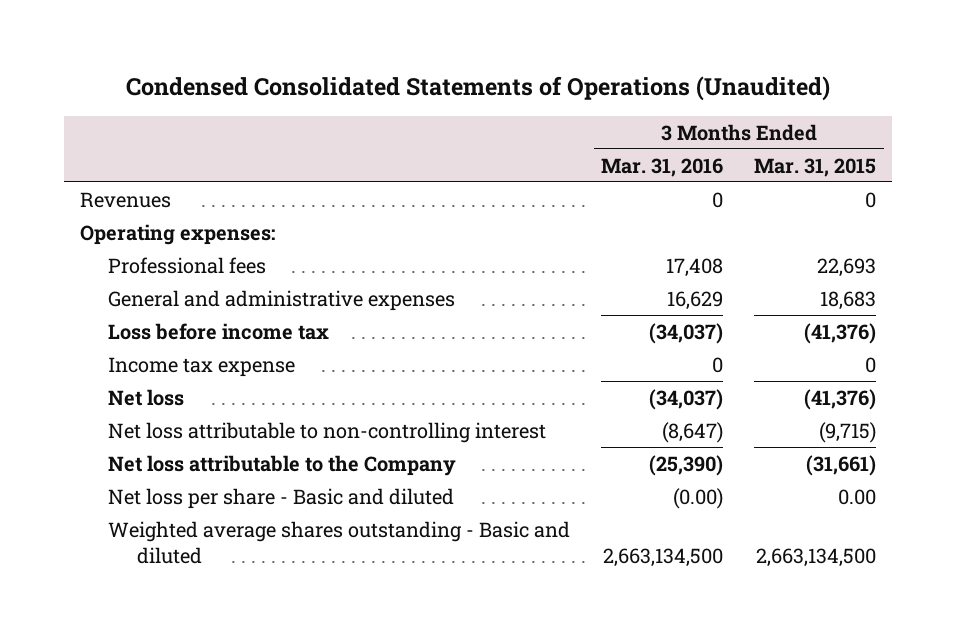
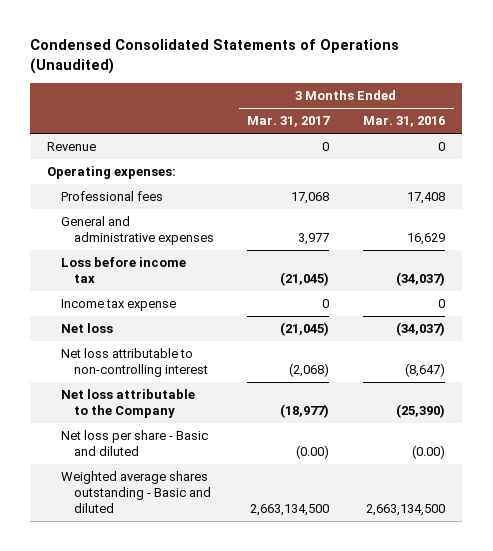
- | 3 Months Ended Mar. 31, 2016 | 3 Months Ended Mar. 31, 2015
+ | 3 Months Ended Mar. 31, 2017 | 3 Months Ended Mar. 31, 2016
- Revenues | 0 | 0
+ Revenue | 0 | 0

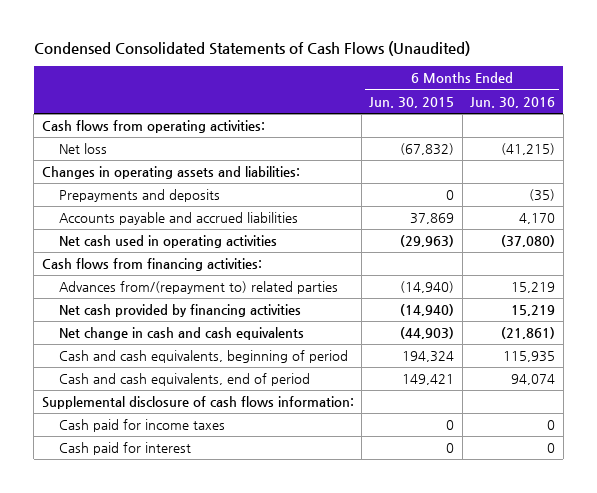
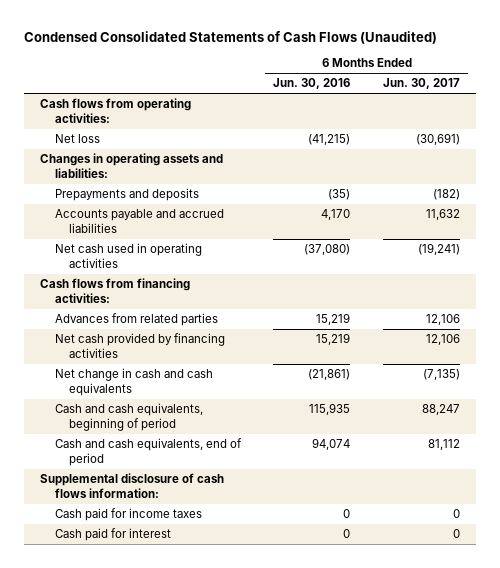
- | 6 Months Ended Jun. 30, 2015 | 6 Months Ended Jun. 30, 2016
+ | 6 Months Ended Jun. 30, 2016 | 6 Months Ended Jun. 30, 2017
- Advances from/(repayment to) related parties | (14,940) | 15,219
+ Advances from related parties | 15,219 | 12,106

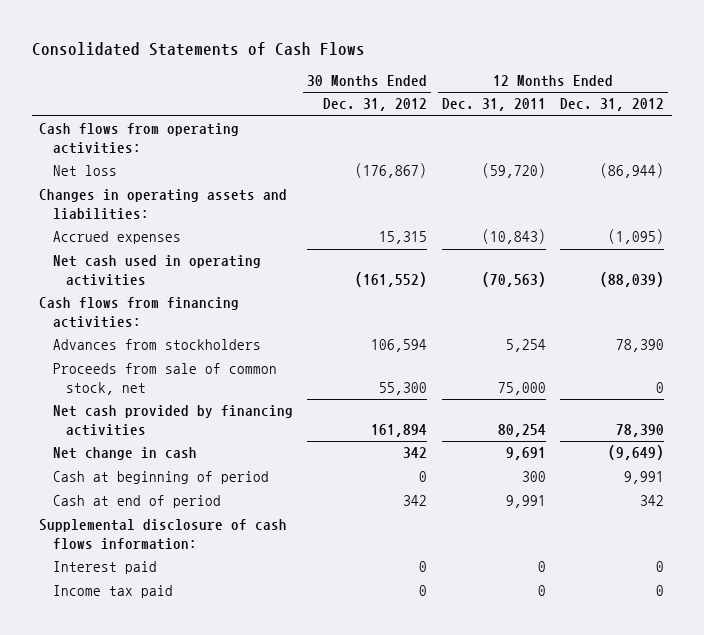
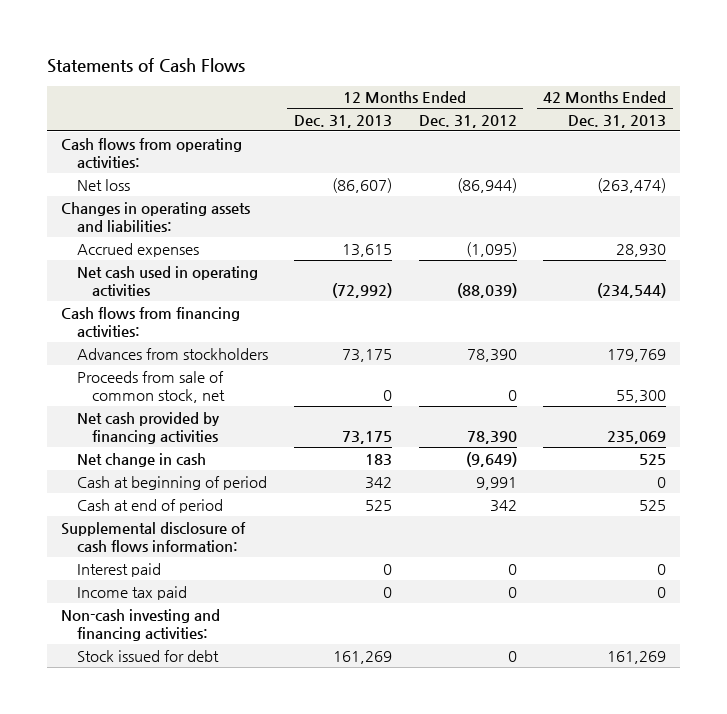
- Consolidated Statements of Cash Flows
+ Statements of Cash Flows
- | 30 Months Ended Dec. 31, 2012 | 12 Months Ended Dec. 31, 2011 | 12 Months Ended Dec. 31, 2012
+ | 12 Months Ended Dec. 31, 2013 | 12 Months Ended Dec. 31, 2012 | 42 Months Ended Dec. 31, 2013
+ Non-cash investing and financing activities:
+ Stock issued for debt | 161,269 | 0 | 161,269

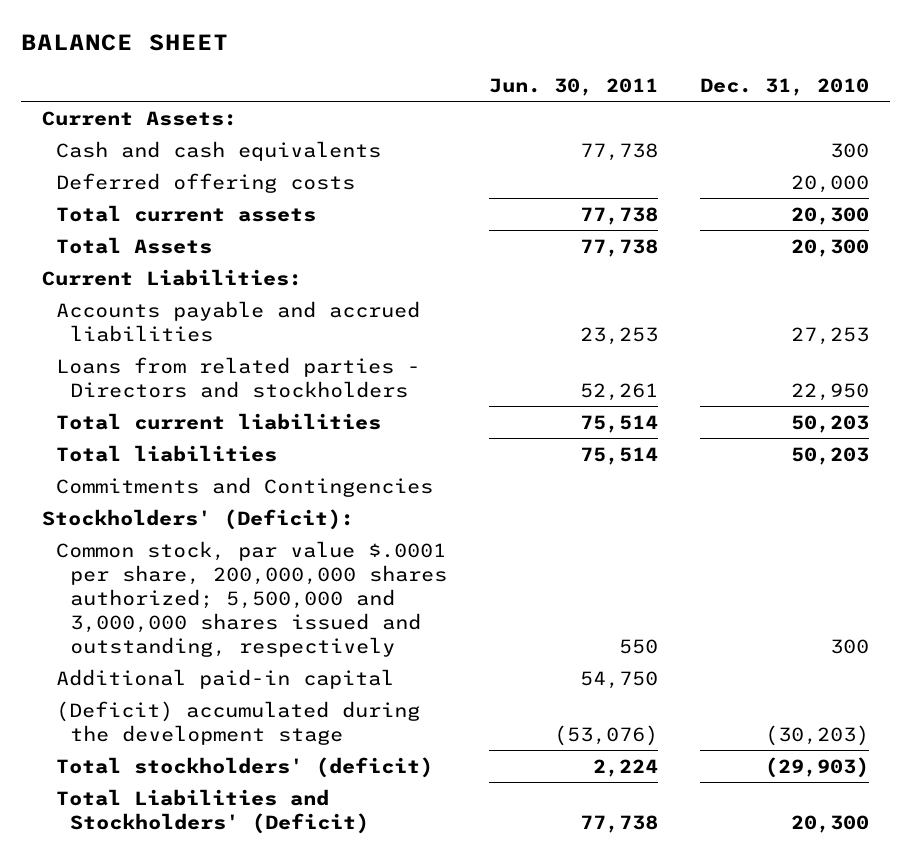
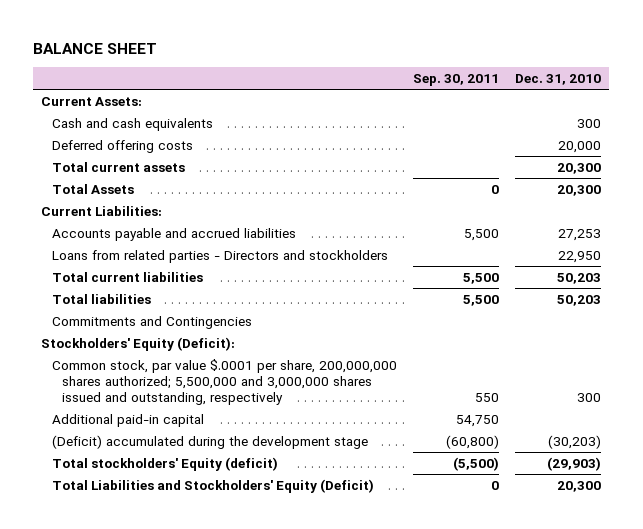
- | Jun. 30, 2011 | Dec. 31, 2010
+ | Sep. 30, 2011 | Dec. 31, 2010
- Stockholders' (Deficit):
+ Stockholders' Equity (Deficit):
- Total stockholders' (deficit) | 2,224 | (29,903)
- Total Liabilities and Stockholders' (Deficit) | 77,738 | 20,300
+ Total stockholders' Equity (deficit) | (5,500) | (29,903)
+ Total Liabilities and Stockholders' Equity (Deficit) | 0 | 20,300

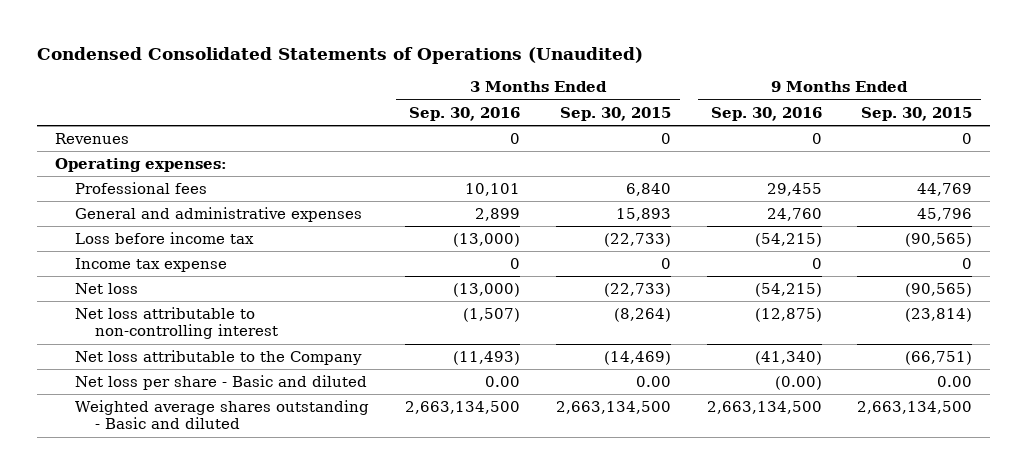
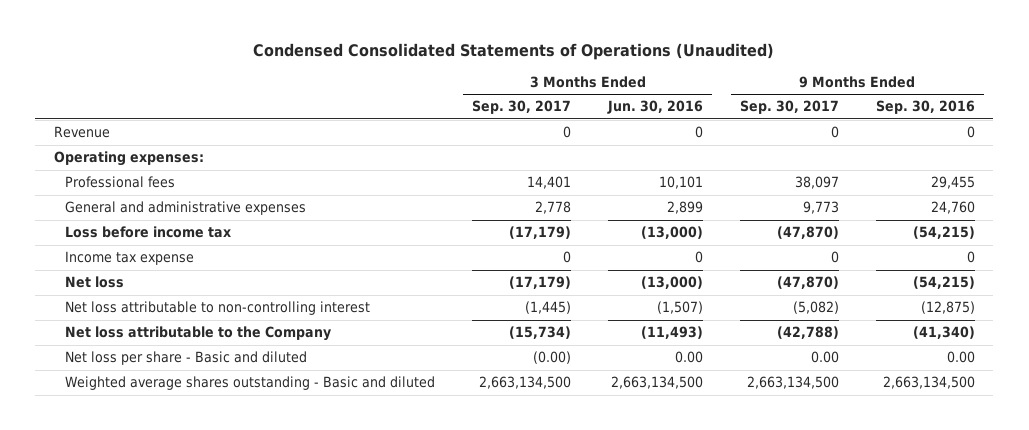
- | 3 Months Ended Sep. 30, 2016 | 3 Months Ended Sep. 30, 2015 | 9 Months Ended Sep. 30, 2016 | 9 Months Ended Sep. 30, 2015
+ | 3 Months Ended Sep. 30, 2017 | 3 Months Ended Jun. 30, 2016 | 9 Months Ended Sep. 30, 2017 | 9 Months Ended Sep. 30, 2016
- Revenues | 0 | 0 | 0 | 0
+ Revenue | 0 | 0 | 0 | 0
- Net loss per share - Basic and diluted | 0.00 | 0.00 | (0.00) | 0.00
+ Net loss per share - Basic and diluted | (0.00) | 0.00 | 0.00 | 0.00

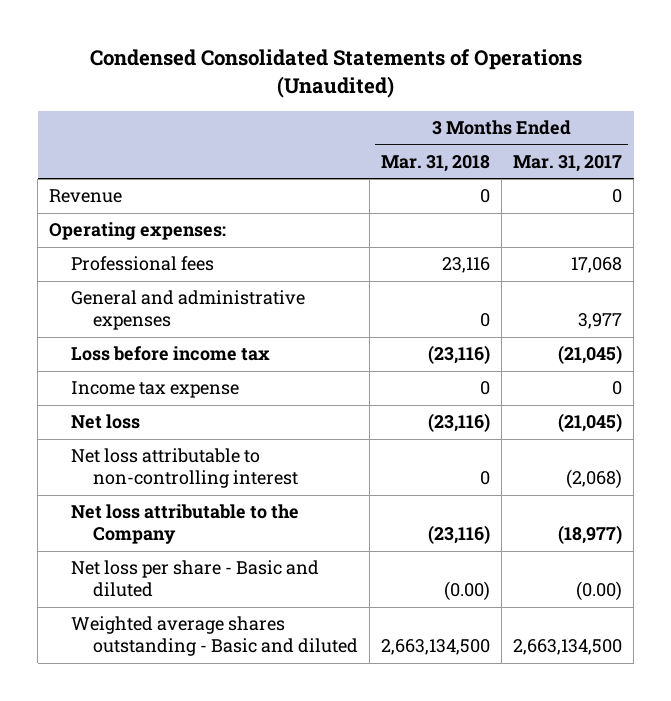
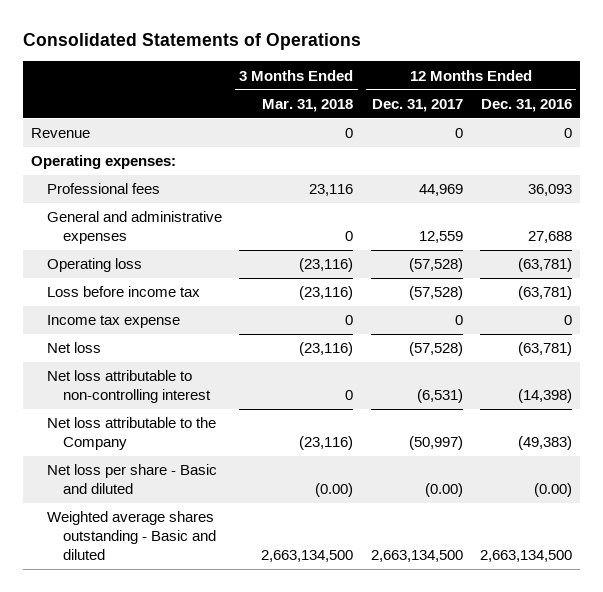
- Condensed Consolidated Statements of Operations (Unaudited)
+ Consolidated Statements of Operations
- | 3 Months Ended Mar. 31, 2018 | 3 Months Ended Mar. 31, 2017
+ | 3 Months Ended Mar. 31, 2018 | 12 Months Ended Dec. 31, 2017 | 12 Months Ended Dec. 31, 2016
+ Operating loss | (23,116) | (57,528) | (63,781)

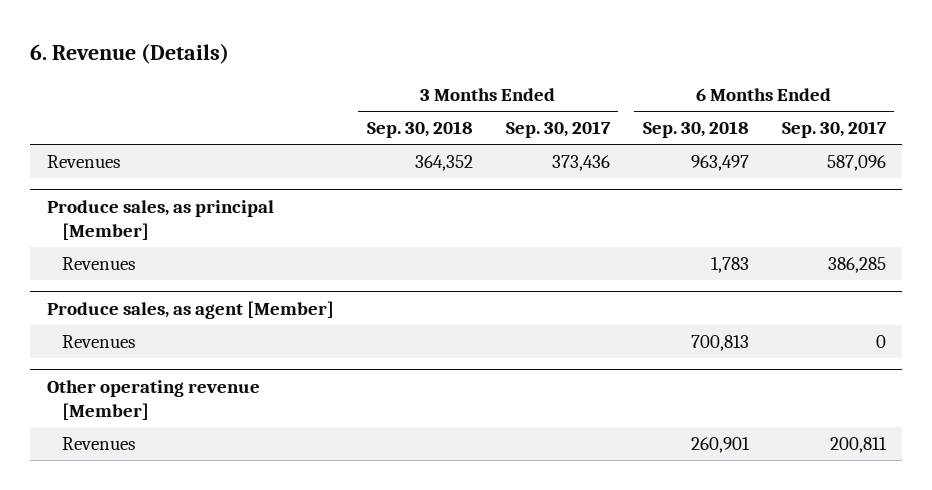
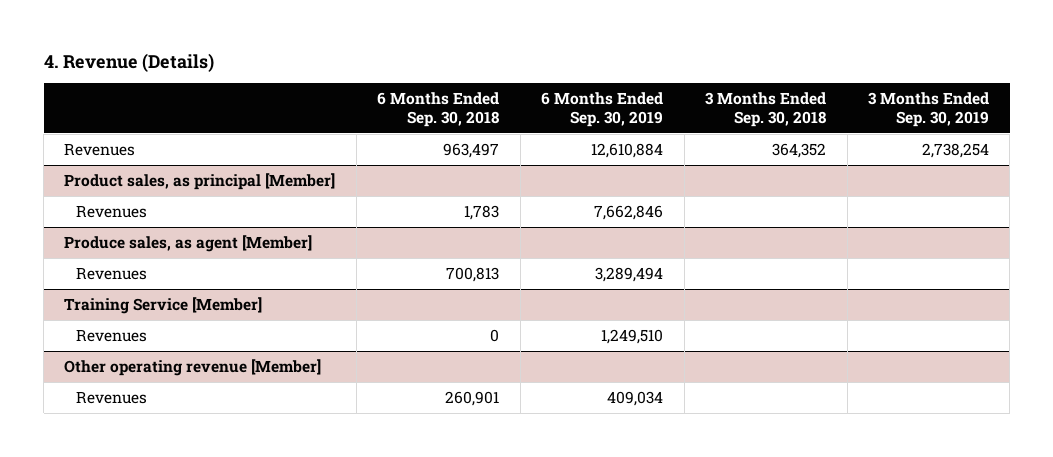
- 6. Revenue (Details)
+ 4. Revenue (Details)
- | 3 Months Ended Sep. 30, 2018 | 3 Months Ended Sep. 30, 2017 | 6 Months Ended Sep. 30, 2018 | 6 Months Ended Sep. 30, 2017
+ | 6 Months Ended Sep. 30, 2018 | 6 Months Ended Sep. 30, 2019 | 3 Months Ended Sep. 30, 2018 | 3 Months Ended Sep. 30, 2019
- Produce sales, as principal [Member]
+ Product sales, as principal [Member]
+ Training Service [Member]
+ Revenues | 0 | 1,249,510 | |

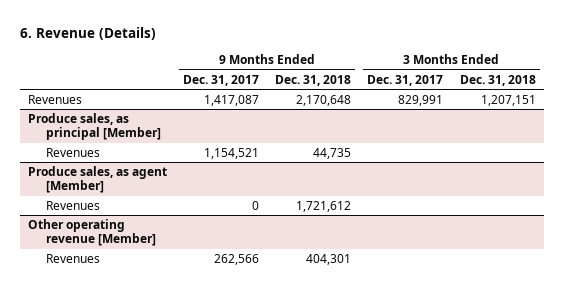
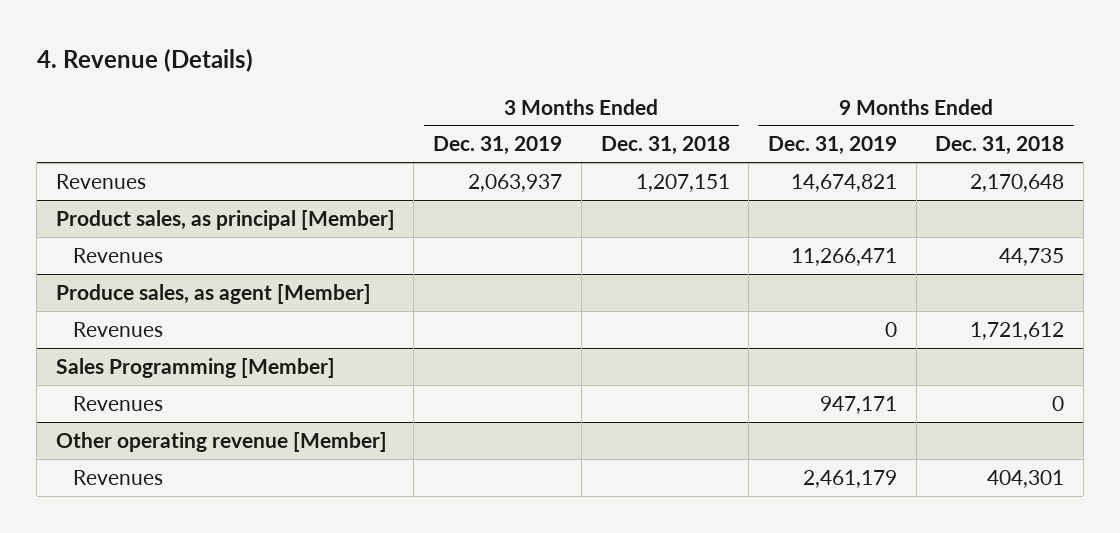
- 6. Revenue (Details)
+ 4. Revenue (Details)
- | 9 Months Ended Dec. 31, 2017 | 9 Months Ended Dec. 31, 2018 | 3 Months Ended Dec. 31, 2017 | 3 Months Ended Dec. 31, 2018
+ | 3 Months Ended Dec. 31, 2019 | 3 Months Ended Dec. 31, 2018 | 9 Months Ended Dec. 31, 2019 | 9 Months Ended Dec. 31, 2018
- Produce sales, as principal [Member]
+ Product sales, as principal [Member]
+ Sales Programming [Member]
+ Revenues | | | 947,171 | 0

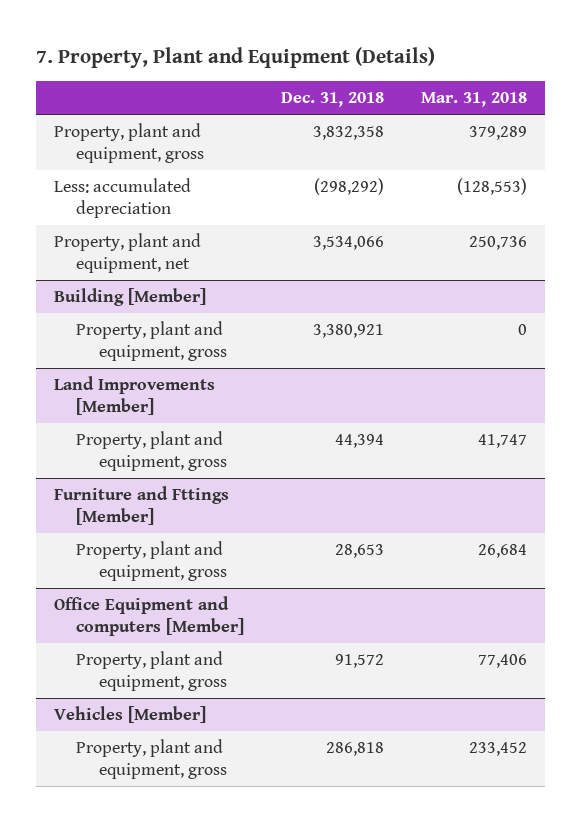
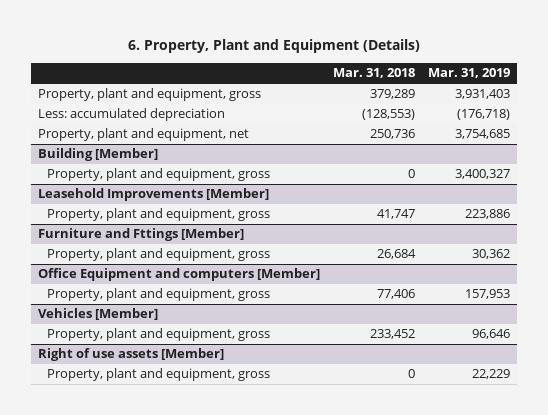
- 7. Property, Plant and Equipment (Details)
+ 6. Property, Plant and Equipment (Details)
- | Dec. 31, 2018 | Mar. 31, 2018
+ | Mar. 31, 2018 | Mar. 31, 2019
- Land Improvements [Member]
+ Leasehold Improvements [Member]
+ Right of use assets [Member]
+ Property, plant and equipment, gross | 0 | 22,229

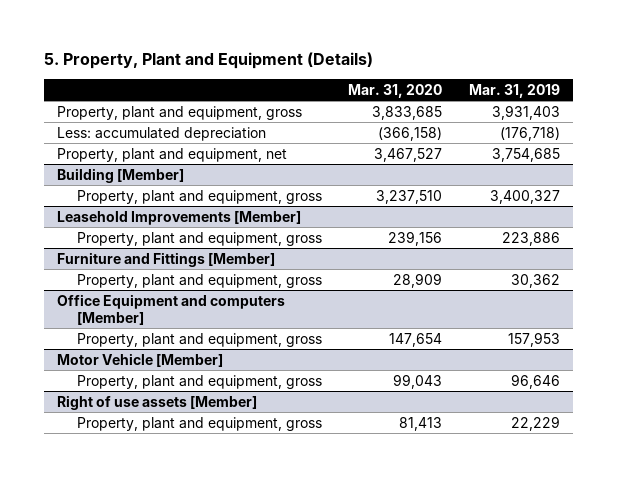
- 6. Property, Plant and Equipment (Details)
+ 5. Property, Plant and Equipment (Details)
- | Mar. 31, 2018 | Mar. 31, 2019
+ | Mar. 31, 2020 | Mar. 31, 2019
- Furniture and Fttings [Member]
+ Furniture and Fittings [Member]
- Vehicles [Member]
+ Motor Vehicle [Member]

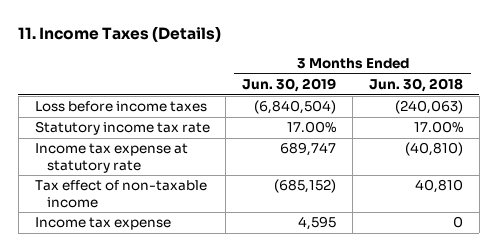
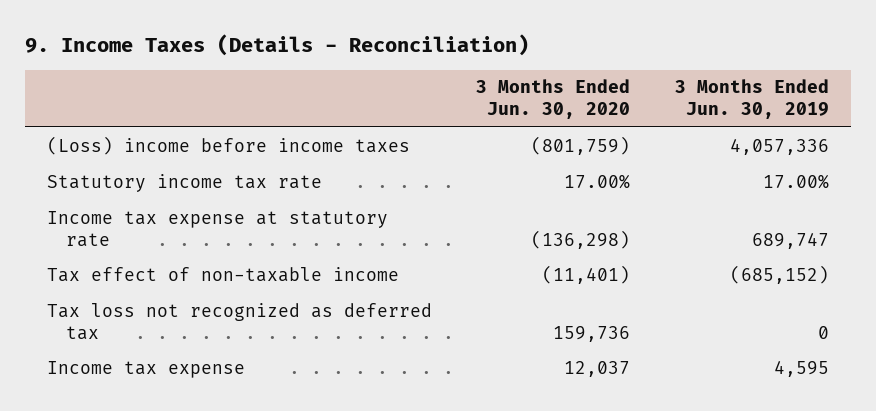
- 11. Income Taxes (Details)
+ 9. Income Taxes (Details - Reconciliation)
- | 3 Months Ended Jun. 30, 2019 | 3 Months Ended Jun. 30, 2018
+ | 3 Months Ended Jun. 30, 2020 | 3 Months Ended Jun. 30, 2019
- Loss before income taxes | (6,840,504) | (240,063)
+ (Loss) income before income taxes | (801,759) | 4,057,336
+ Tax loss not recognized as deferred tax | 159,736 | 0

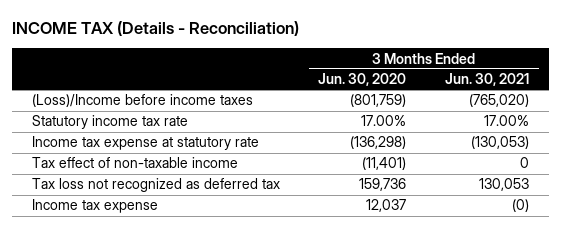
- 9. Income Taxes (Details - Reconciliation)
+ INCOME TAX (Details - Reconciliation)
- | 3 Months Ended Jun. 30, 2020 | 3 Months Ended Jun. 30, 2019
+ | 3 Months Ended Jun. 30, 2020 | 3 Months Ended Jun. 30, 2021
- (Loss) income before income taxes | (801,759) | 4,057,336
+ (Loss)/Income before income taxes | (801,759) | (765,020)

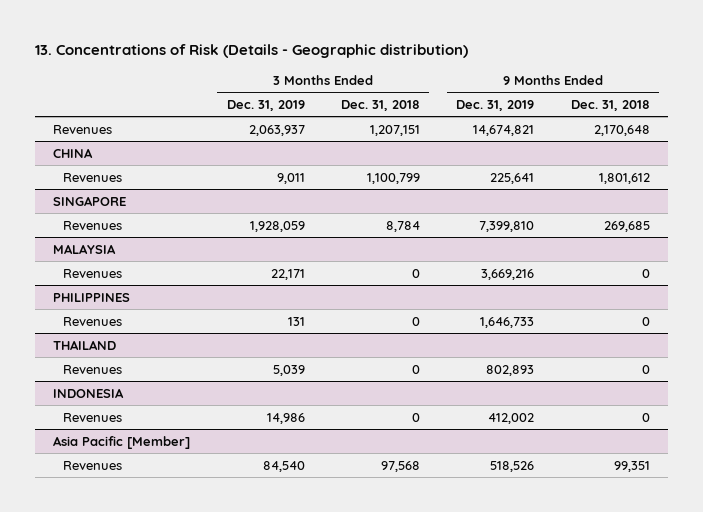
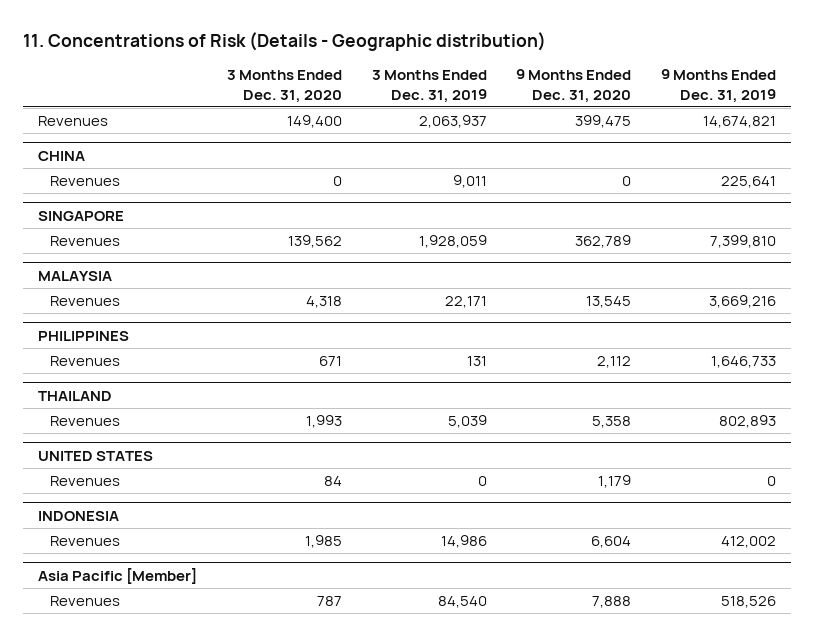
- 13. Concentrations of Risk (Details - Geographic distribution)
+ 11. Concentrations of Risk (Details - Geographic distribution)
- | 3 Months Ended Dec. 31, 2019 | 3 Months Ended Dec. 31, 2018 | 9 Months Ended Dec. 31, 2019 | 9 Months Ended Dec. 31, 2018
+ | 3 Months Ended Dec. 31, 2020 | 3 Months Ended Dec. 31, 2019 | 9 Months Ended Dec. 31, 2020 | 9 Months Ended Dec. 31, 2019
+ UNITED STATES
+ Revenues | 84 | 0 | 1,179 | 0

